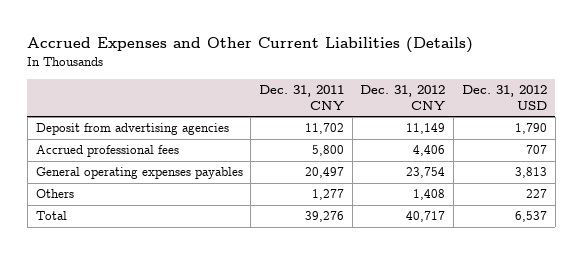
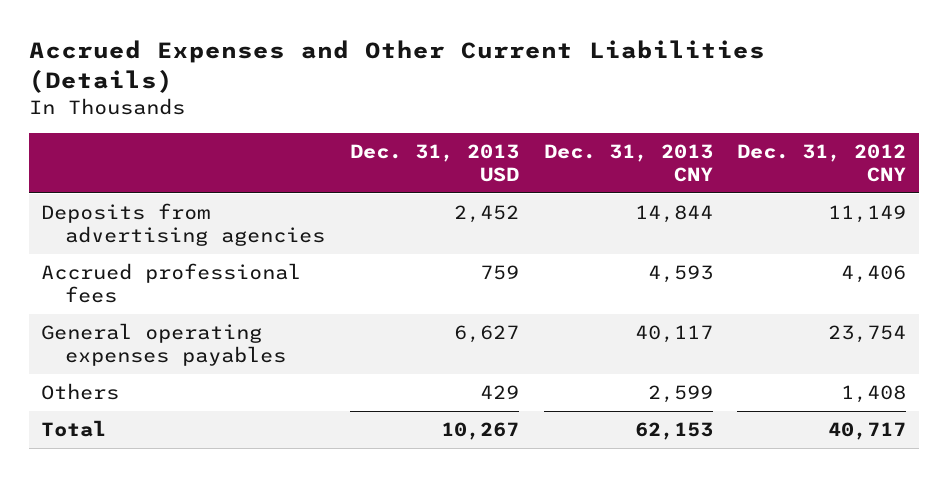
- | Dec. 31, 2011 CNY | Dec. 31, 2012 CNY | Dec. 31, 2012 USD
+ | Dec. 31, 2013 USD | Dec. 31, 2013 CNY | Dec. 31, 2012 CNY
- Deposit from advertising agencies | 11,702 | 11,149 | 1,790
+ Deposits from advertising agencies | 2,452 | 14,844 | 11,149

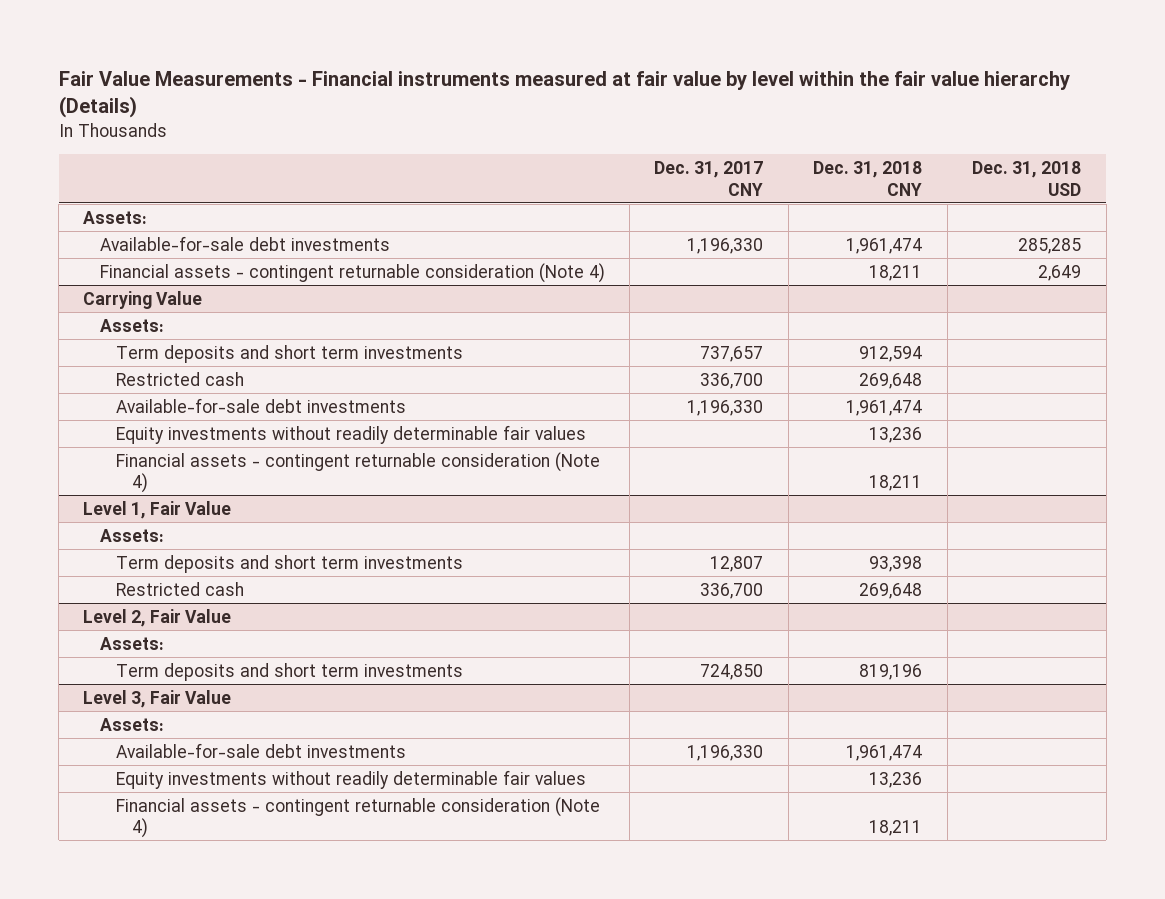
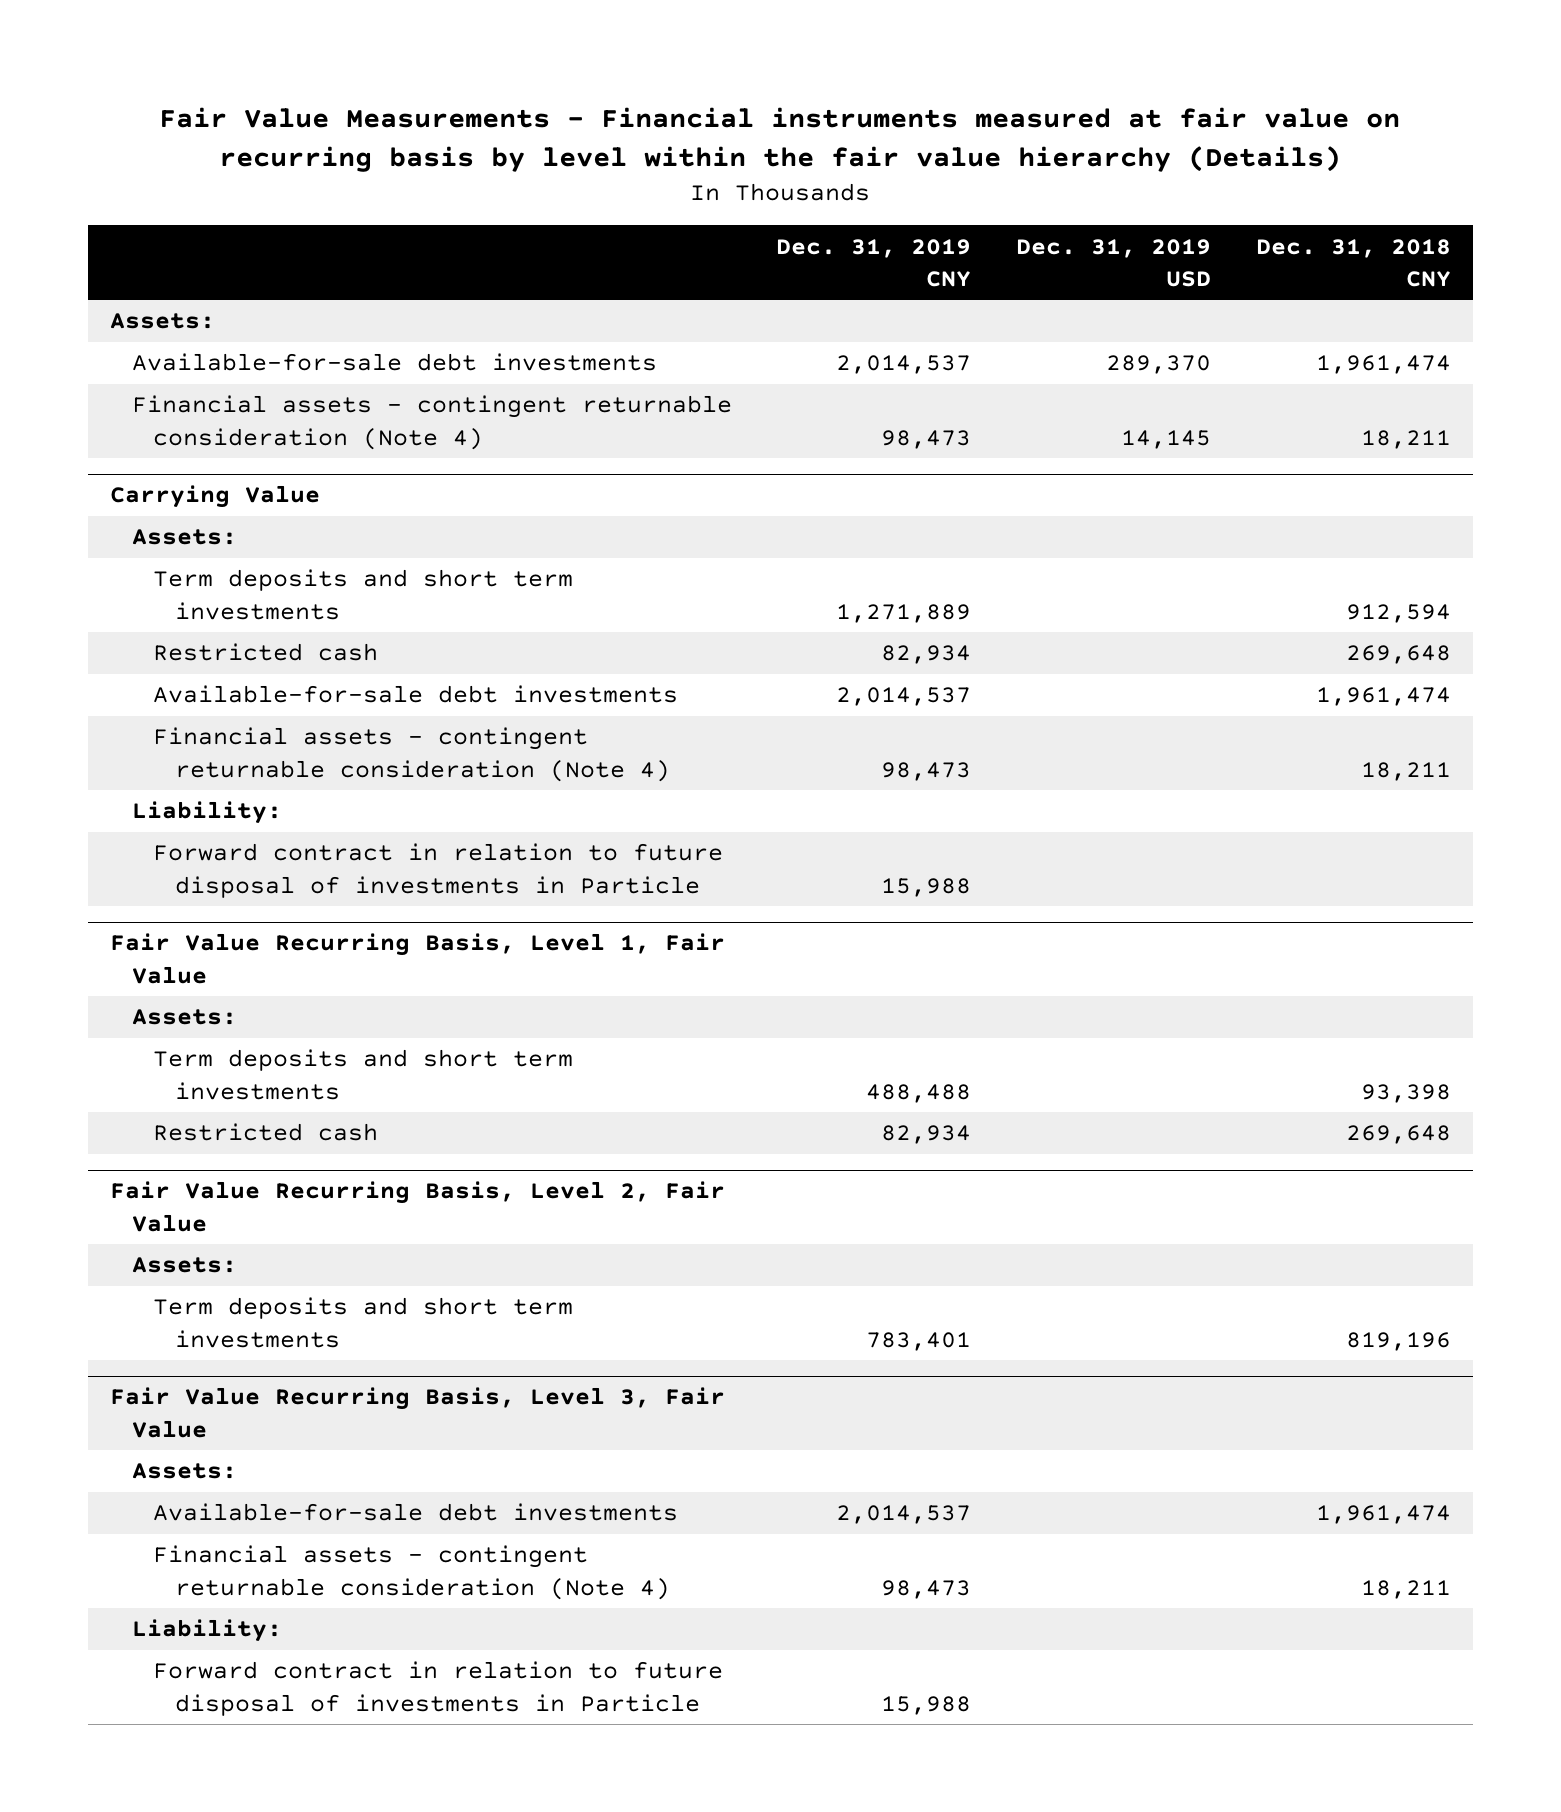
- Fair Value Measurements - Financial instruments measured at fair value by level within the fair value hierarchy (Details)
+ Fair Value Measurements - Financial instruments measured at fair value on recurring basis by level within the fair value hierarchy (Details)
- | Dec. 31, 2017 CNY | Dec. 31, 2018 CNY | Dec. 31, 2018 USD
+ | Dec. 31, 2019 CNY | Dec. 31, 2019 USD | Dec. 31, 2018 CNY
@ Carrying Value
- Equity investments without readily determinable fair values | | 13,236 |
- Level 1, Fair Value
@ Carrying Value
+ Liability:
+ Forward contract in relation to future disposal of investments in Particle | 15,988 | |
+ Fair Value Recurring Basis, Level 1, Fair Value
- Level 2, Fair Value
+ Fair Value Recurring Basis, Level 2, Fair Value
- Level 3, Fair Value
+ Fair Value Recurring Basis, Level 3, Fair Value
- Equity investments without readily determinable fair values | | 13,236 |
+ Liability:
+ Forward contract in relation to future disposal of investments in Particle | 15,988 | |

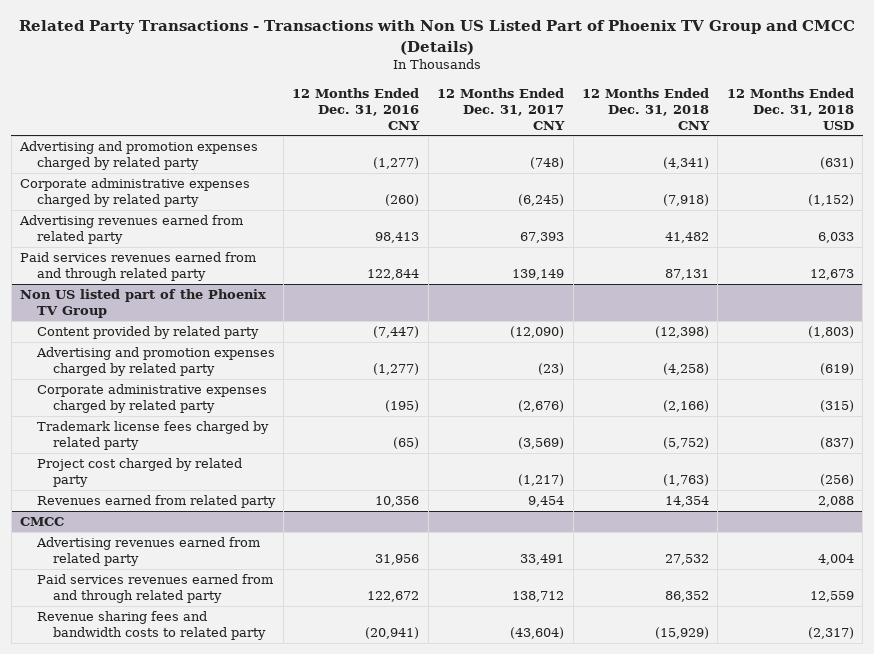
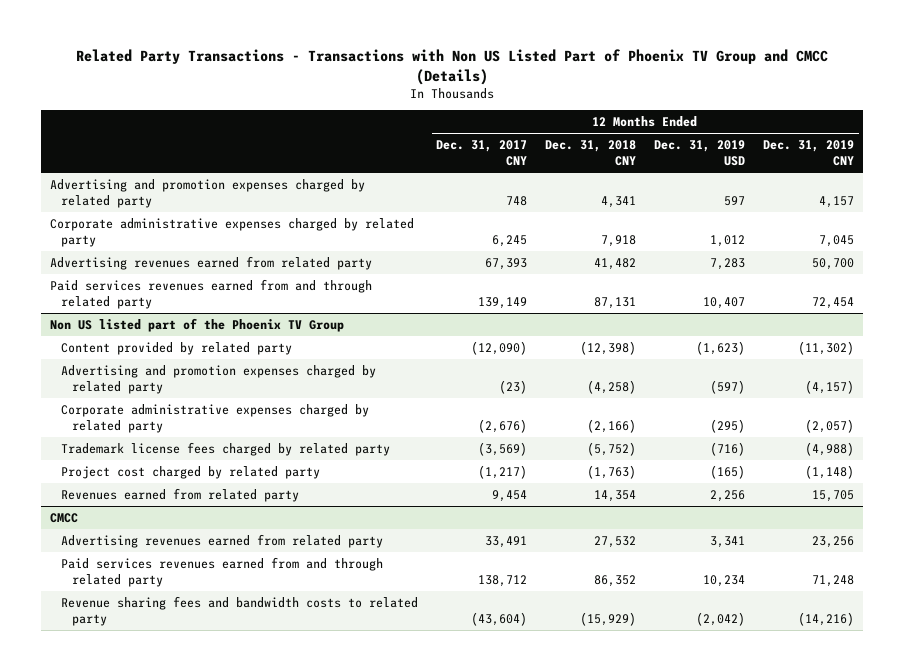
- | 12 Months Ended Dec. 31, 2016 CNY | 12 Months Ended Dec. 31, 2017 CNY | 12 Months Ended Dec. 31, 2018 CNY | 12 Months Ended Dec. 31, 2018 USD
+ | 12 Months Ended Dec. 31, 2017 CNY | 12 Months Ended Dec. 31, 2018 CNY | 12 Months Ended Dec. 31, 2019 USD | 12 Months Ended Dec. 31, 2019 CNY
- Advertising and promotion expenses charged by related party | (1,277) | (748) | (4,341) | (631)
- Corporate administrative expenses charged by related party | (260) | (6,245) | (7,918) | (1,152)
+ Advertising and promotion expenses charged by related party | 748 | 4,341 | 597 | 4,157
+ Corporate administrative expenses charged by related party | 6,245 | 7,918 | 1,012 | 7,045

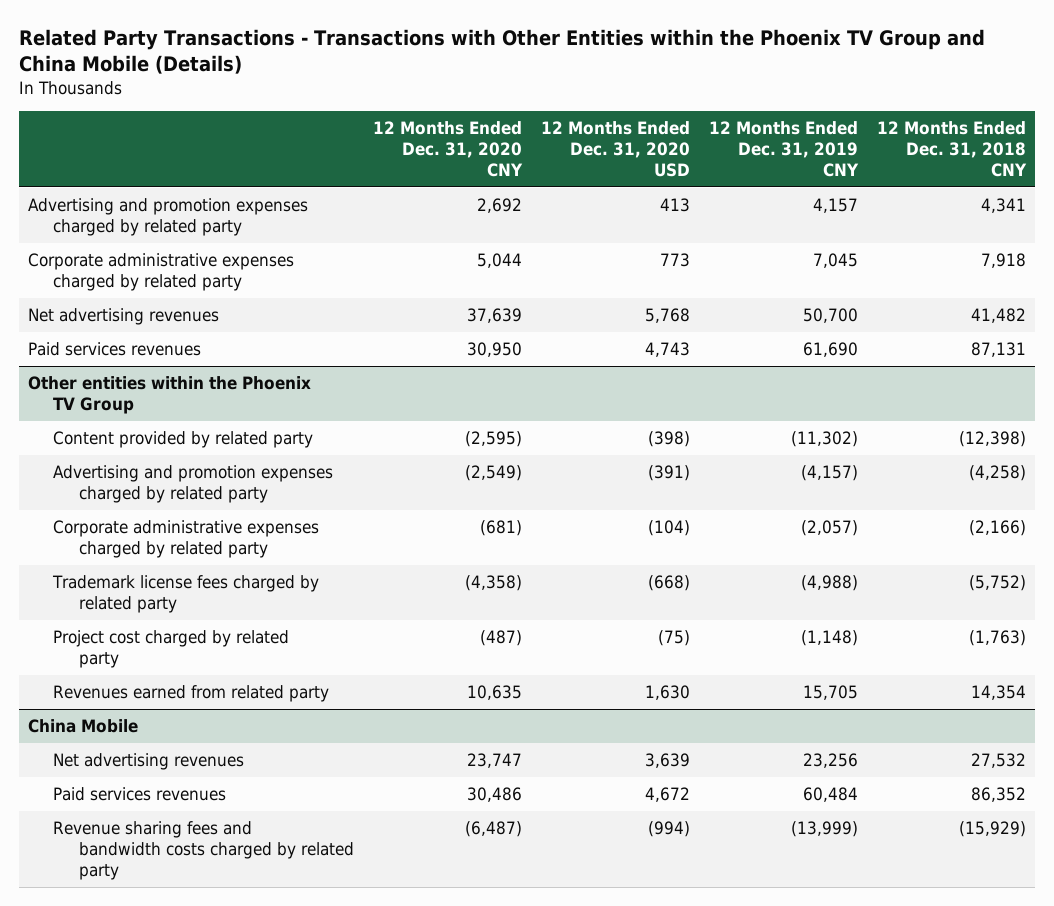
- Related Party Transactions - Transactions with Non US Listed Part of Phoenix TV Group and CMCC (Details)
+ Related Party Transactions - Transactions with Other Entities within the Phoenix TV Group and China Mobile (Details)
- | 12 Months Ended Dec. 31, 2017 CNY | 12 Months Ended Dec. 31, 2018 CNY | 12 Months Ended Dec. 31, 2019 USD | 12 Months Ended Dec. 31, 2019 CNY
+ | 12 Months Ended Dec. 31, 2020 CNY | 12 Months Ended Dec. 31, 2020 USD | 12 Months Ended Dec. 31, 2019 CNY | 12 Months Ended Dec. 31, 2018 CNY
- Advertising revenues earned from related party | 67,393 | 41,482 | 7,283 | 50,700
- Paid services revenues earned from and through related party | 139,149 | 87,131 | 10,407 | 72,454
- Non US listed part of the Phoenix TV Group
+ Net advertising revenues | 37,639 | 5,768 | 50,700 | 41,482
+ Paid services revenues | 30,950 | 4,743 | 61,690 | 87,131
+ Other entities within the Phoenix TV Group
- CMCC
- Advertising revenues earned from related party | 33,491 | 27,532 | 3,341 | 23,256
- Paid services revenues earned from and through related party | 138,712 | 86,352 | 10,234 | 71,248
- Revenue sharing fees and bandwidth costs to related party | (43,604) | (15,929) | (2,042) | (14,216)
+ China Mobile
+ Net advertising revenues | 23,747 | 3,639 | 23,256 | 27,532
+ Paid services revenues | 30,486 | 4,672 | 60,484 | 86,352
+ Revenue sharing fees and bandwidth costs charged by related party | (6,487) | (994) | (13,999) | (15,929)

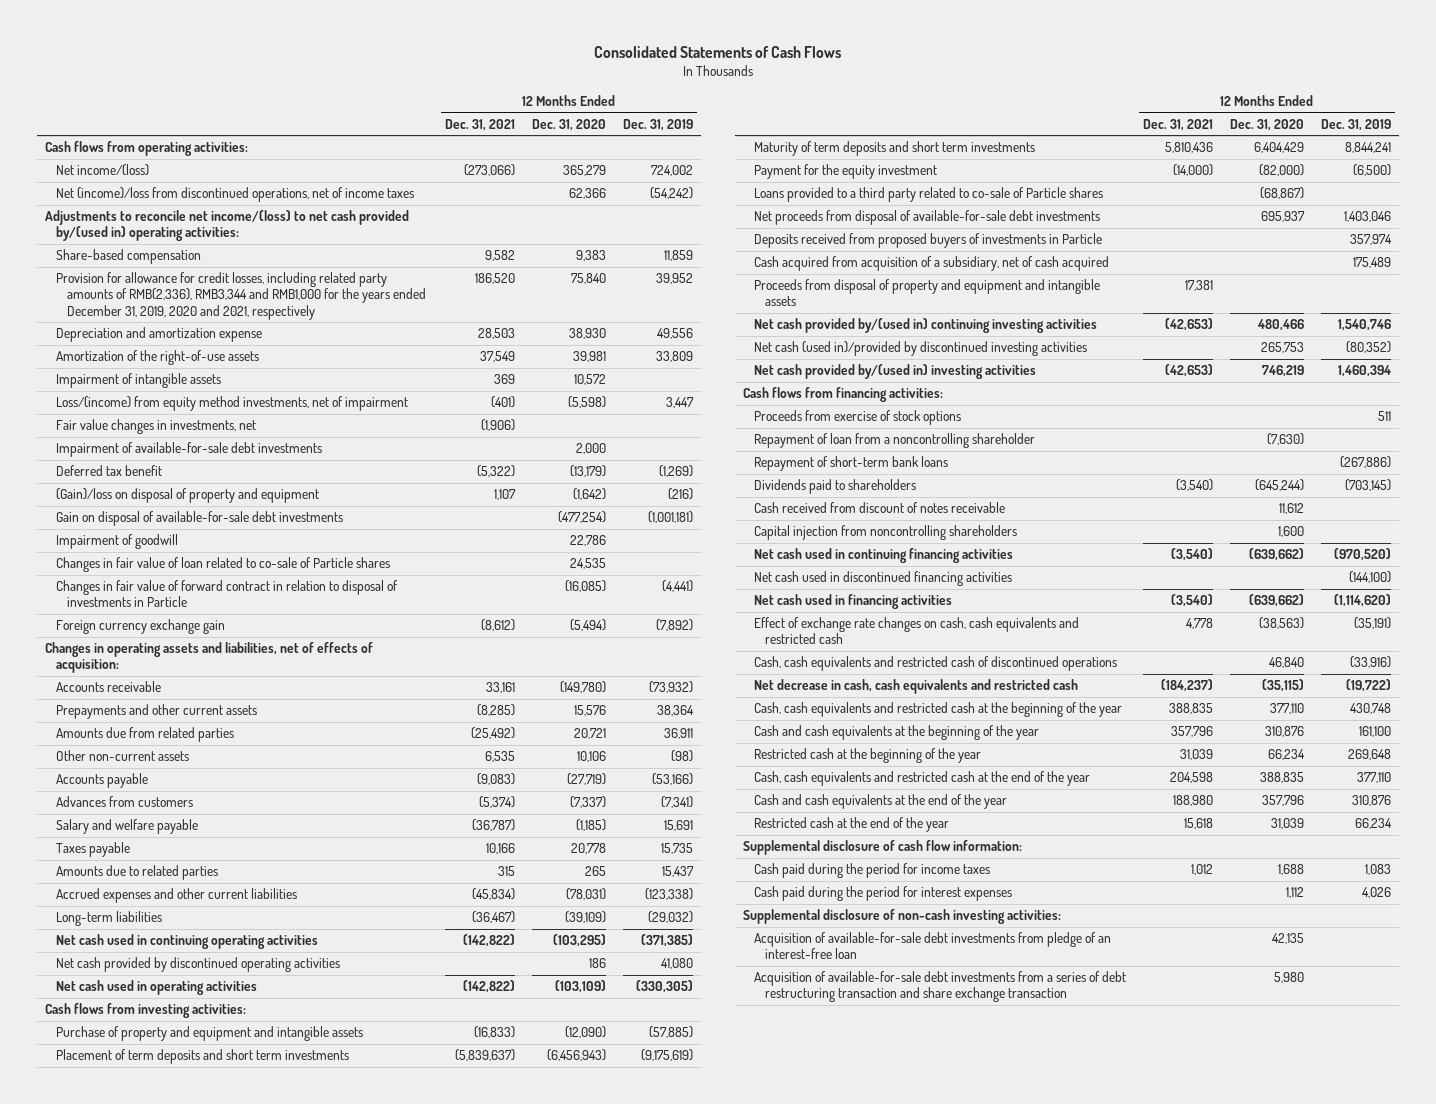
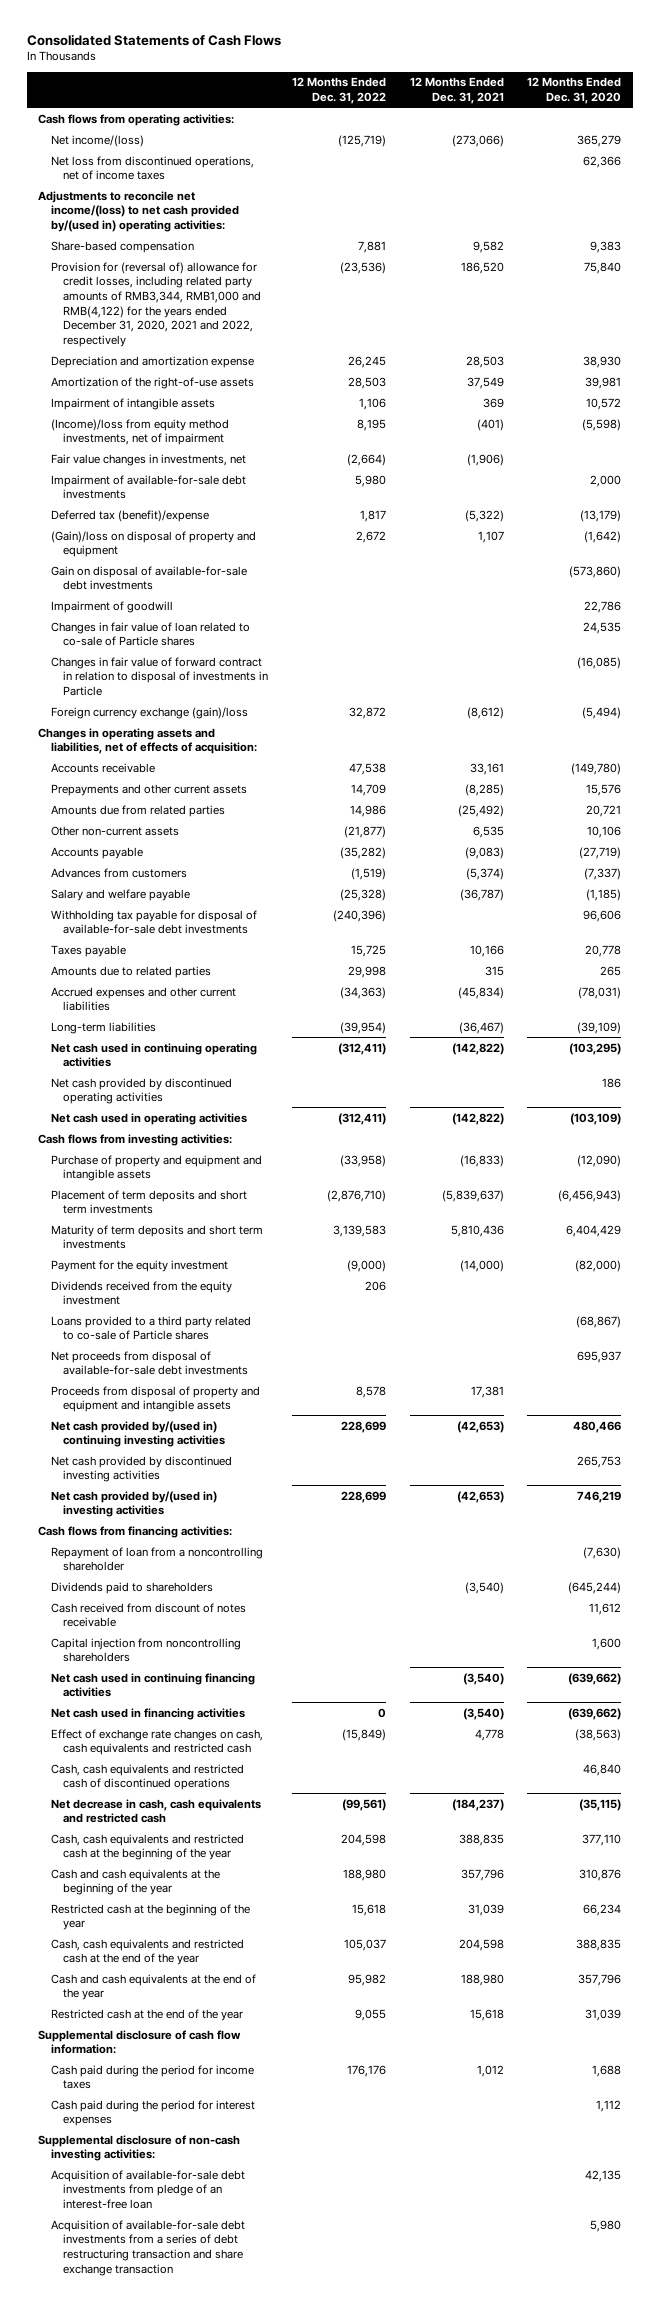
- | 12 Months Ended Dec. 31, 2021 | 12 Months Ended Dec. 31, 2020 | 12 Months Ended Dec. 31, 2019
+ | 12 Months Ended Dec. 31, 2022 | 12 Months Ended Dec. 31, 2021 | 12 Months Ended Dec. 31, 2020
- Net (income)/loss from discontinued operations, net of income taxes | | 62,366 | (54,242)
+ Net loss from discontinued operations, net of income taxes | | | 62,366
- Provision for allowance for credit losses, including related party amounts of RMB(2,336), RMB3,344 and RMB1,000 for the years ended December 31, 2019, 2020 and 2021, respectively | 186,520 | 75,840 | 39,952
+ Provision for (reversal of) allowance for credit losses, including related party amounts of RMB3,344, RMB1,000 and RMB(4,122) for the years ended December 31, 2020, 2021 and 2022, respectively | (23,536) | 186,520 | 75,840
- Loss/(income) from equity method investments, net of impairment | (401) | (5,598) | 3,447
+ (Income)/loss from equity method investments, net of impairment | 8,195 | (401) | (5,598)
- Deferred tax benefit | (5,322) | (13,179) | (1,269)
+ Deferred tax (benefit)/expense | 1,817 | (5,322) | (13,179)
- Gain on disposal of available-for-sale debt investments | | (477,254) | (1,001,181)
+ Gain on disposal of available-for-sale debt investments | | | (573,860)
- Foreign currency exchange gain | (8,612) | (5,494) | (7,892)
+ Foreign currency exchange (gain)/loss | 32,872 | (8,612) | (5,494)
+ Withholding tax payable for disposal of available-for-sale debt investments | (240,396) | | 96,606
+ Dividends received from the equity investment | 206 | |
- Deposits received from proposed buyers of investments in Particle | | | 357,974
- Cash acquired from acquisition of a subsidiary, net of cash acquired | | | 175,489
- Net cash (used in)/provided by discontinued investing activities | | 265,753 | (80,352)
+ Net cash provided by discontinued investing activities | | | 265,753
- Proceeds from exercise of stock options | | | 511
- Repayment of short-term bank loans | | | (267,886)
- Net cash used in discontinued financing activities | | | (144,100)

